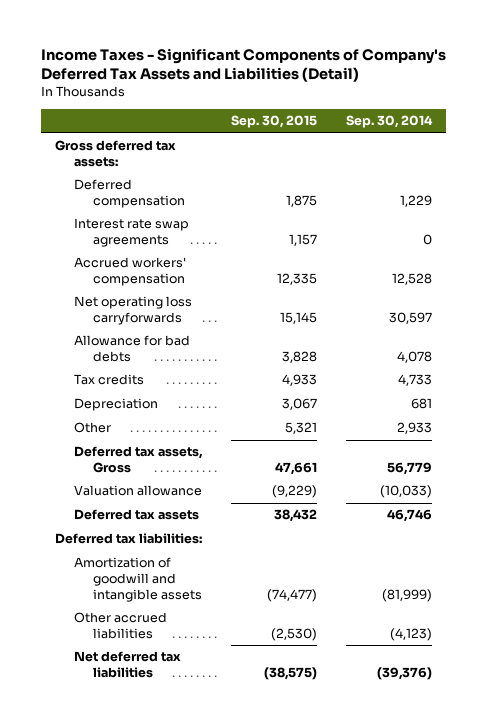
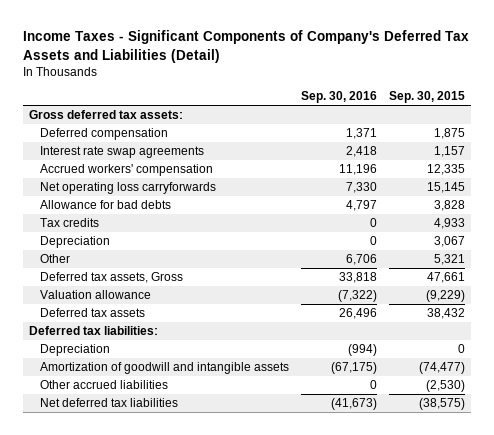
- | Sep. 30, 2015 | Sep. 30, 2014
+ | Sep. 30, 2016 | Sep. 30, 2015
+ Depreciation | (994) | 0

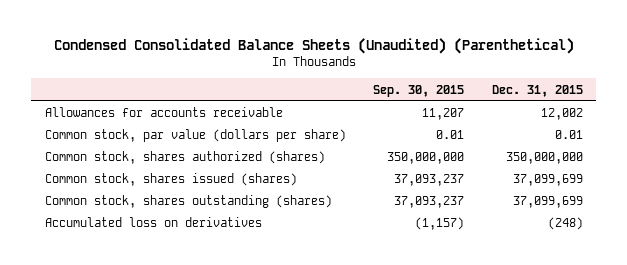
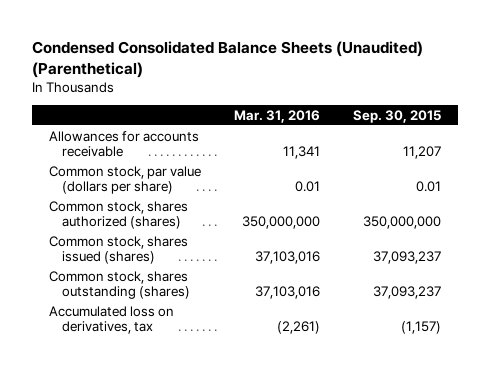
- | Sep. 30, 2015 | Dec. 31, 2015
+ | Mar. 31, 2016 | Sep. 30, 2015
- Accumulated loss on derivatives | (1,157) | (248)
+ Accumulated loss on derivatives, tax | (2,261) | (1,157)

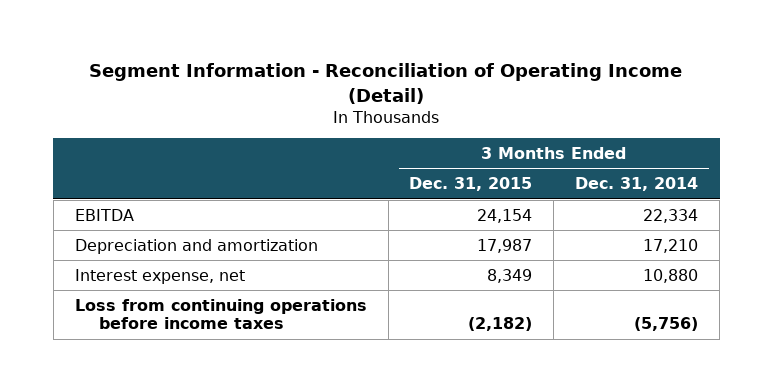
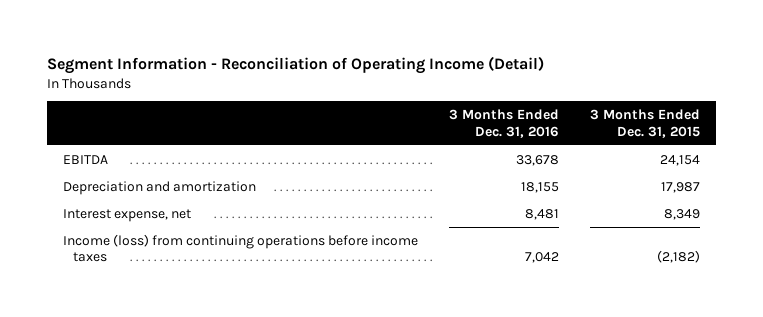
- | 3 Months Ended Dec. 31, 2015 | 3 Months Ended Dec. 31, 2014
+ | 3 Months Ended Dec. 31, 2016 | 3 Months Ended Dec. 31, 2015
- Loss from continuing operations before income taxes | (2,182) | (5,756)
+ Income (loss) from continuing operations before income taxes | 7,042 | (2,182)

